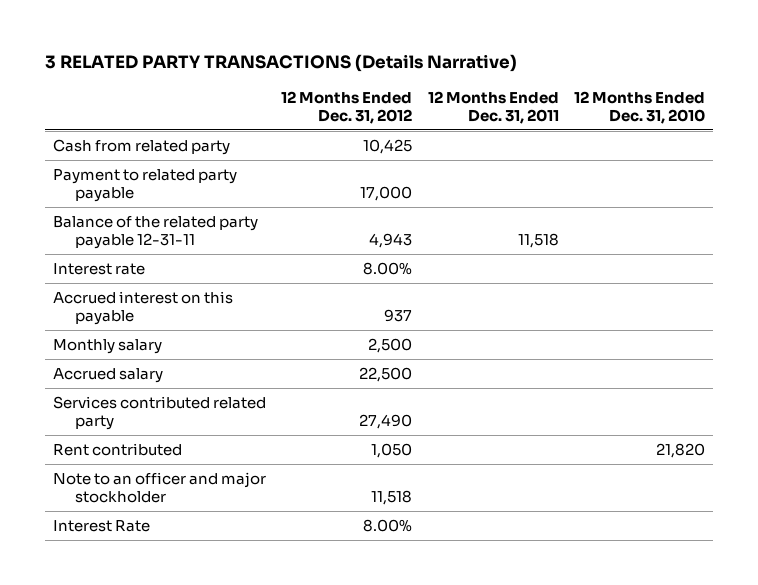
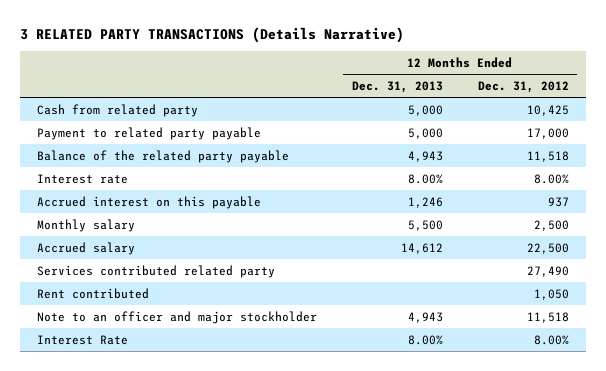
- | 12 Months Ended Dec. 31, 2012 | 12 Months Ended Dec. 31, 2011 | 12 Months Ended Dec. 31, 2010
+ | 12 Months Ended Dec. 31, 2013 | 12 Months Ended Dec. 31, 2012
- Balance of the related party payable 12-31-11 | 4,943 | 11,518 |
+ Balance of the related party payable | 4,943 | 11,518

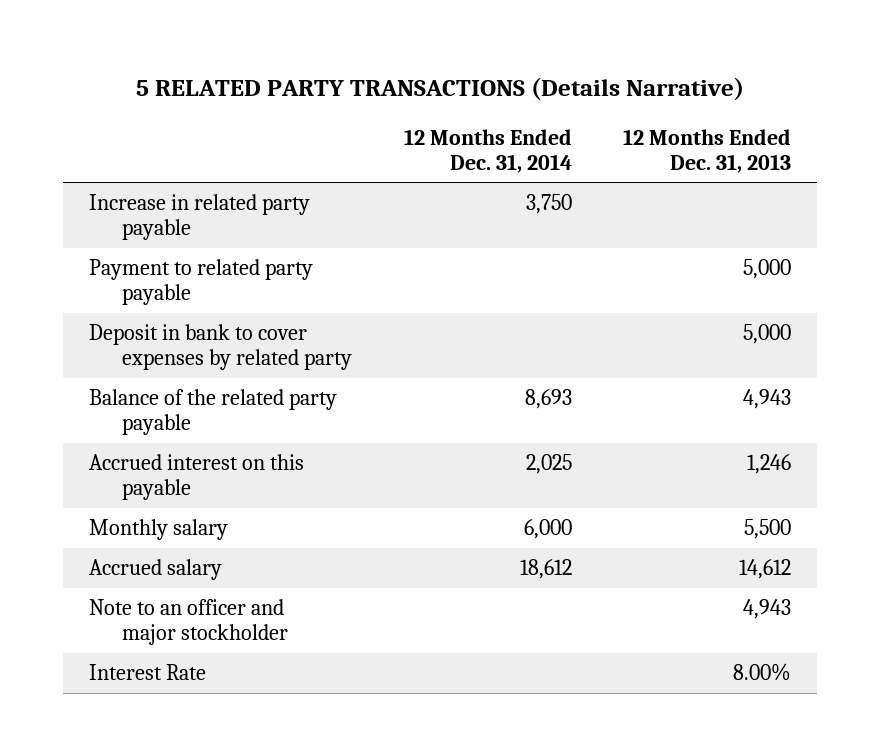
- 3 RELATED PARTY TRANSACTIONS (Details Narrative)
+ 5 RELATED PARTY TRANSACTIONS (Details Narrative)
- | 12 Months Ended Dec. 31, 2013 | 12 Months Ended Dec. 31, 2012
+ | 12 Months Ended Dec. 31, 2014 | 12 Months Ended Dec. 31, 2013
- Cash from related party | 5,000 | 10,425
+ Increase in related party payable | 3,750 |
+ Deposit in bank to cover expenses by related party | | 5,000
- Interest rate | 8.00% | 8.00%
- Services contributed related party | | 27,490
- Rent contributed | | 1,050

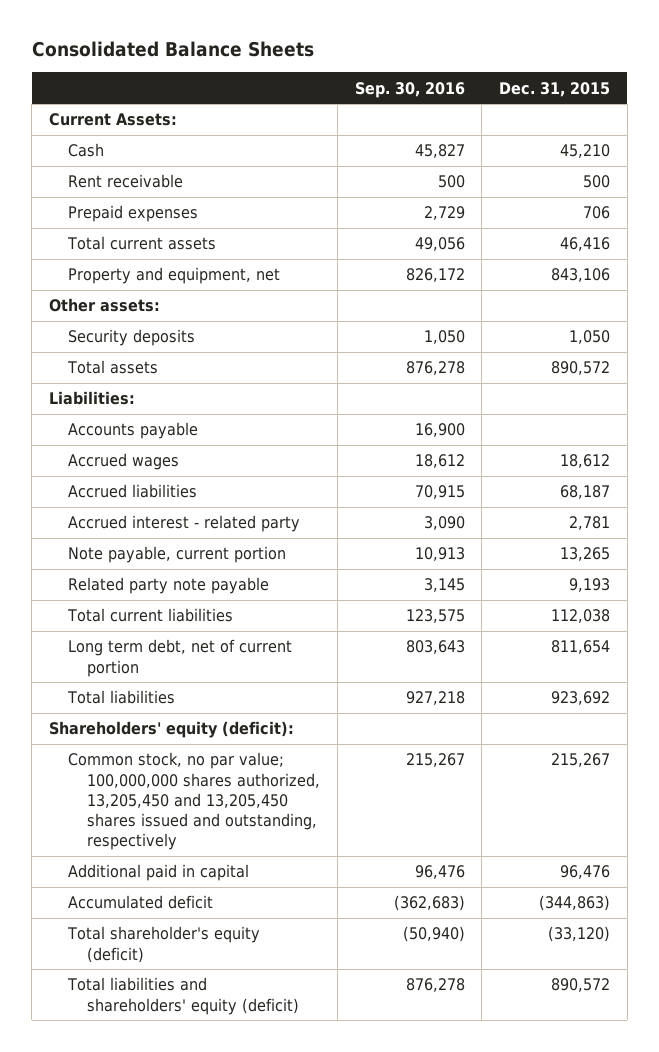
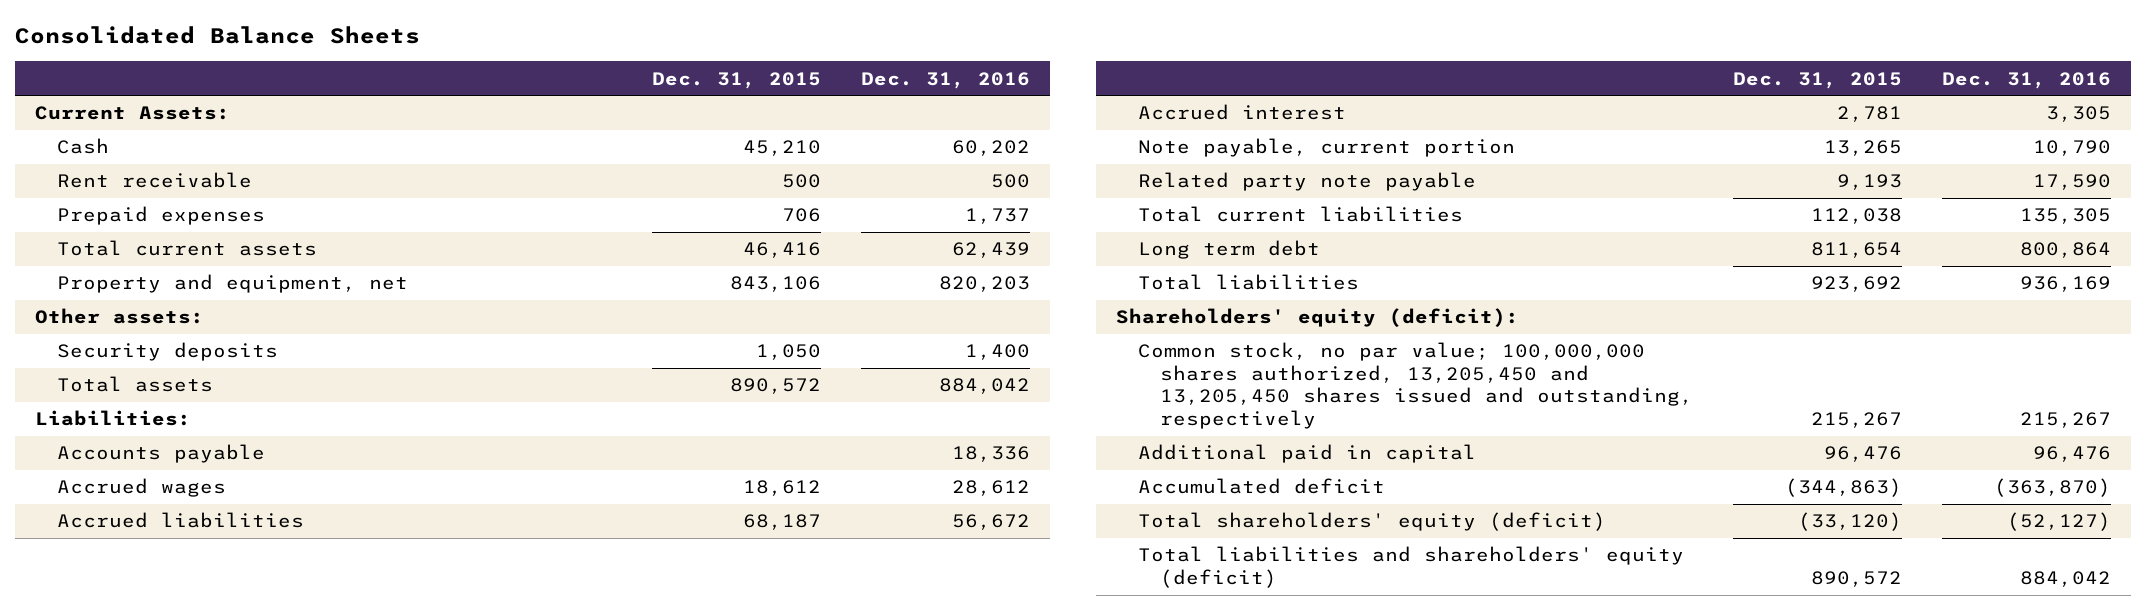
- | Sep. 30, 2016 | Dec. 31, 2015
+ | Dec. 31, 2015 | Dec. 31, 2016
- Accrued interest - related party | 3,090 | 2,781
+ Accrued interest | 2,781 | 3,305
- Long term debt, net of current portion | 803,643 | 811,654
+ Long term debt | 811,654 | 800,864
- Total shareholder's equity (deficit) | (50,940) | (33,120)
+ Total shareholders' equity (deficit) | (33,120) | (52,127)

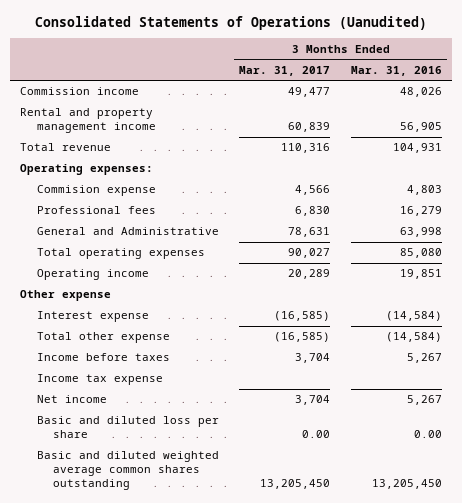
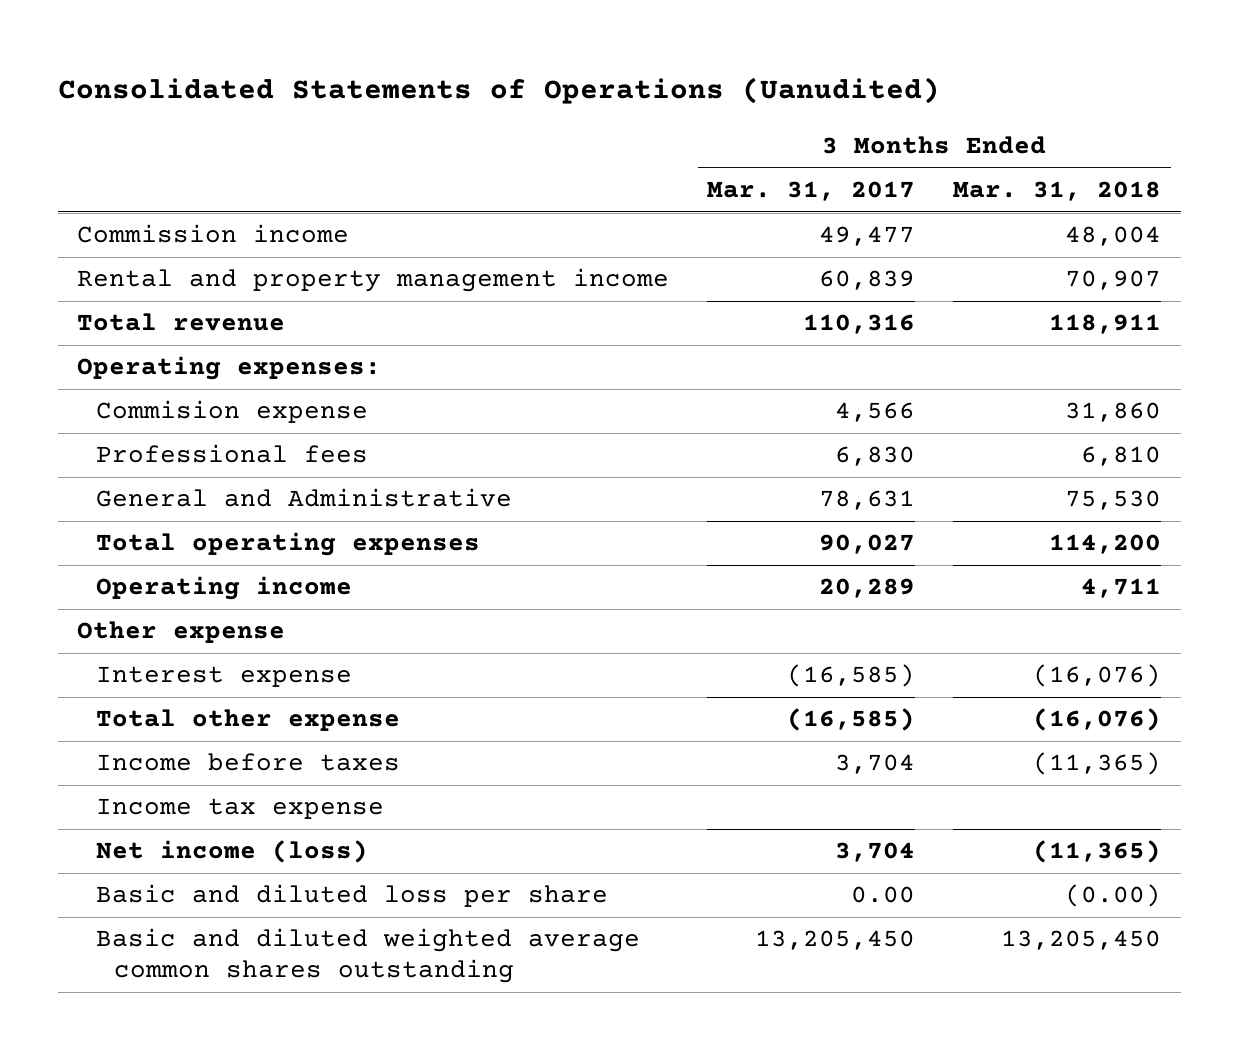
- | 3 Months Ended Mar. 31, 2017 | 3 Months Ended Mar. 31, 2016
+ | 3 Months Ended Mar. 31, 2017 | 3 Months Ended Mar. 31, 2018
- Net income | 3,704 | 5,267
+ Net income (loss) | 3,704 | (11,365)

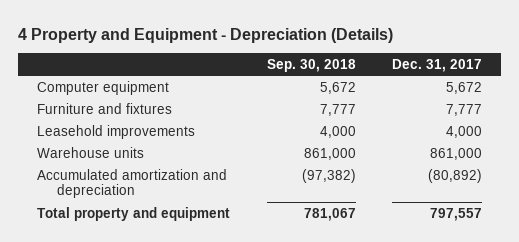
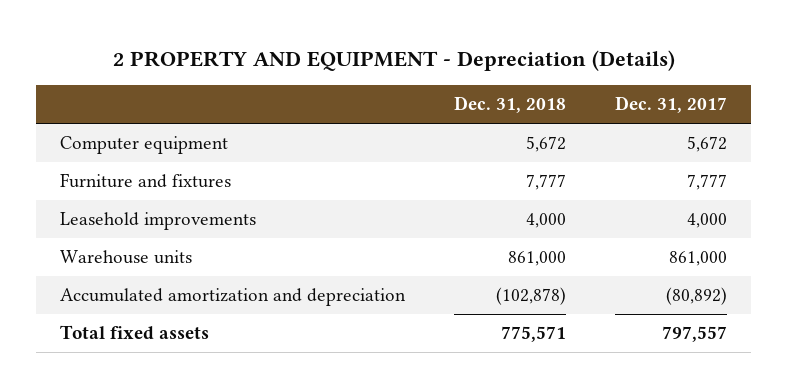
- 4 Property and Equipment - Depreciation (Details)
+ 2 PROPERTY AND EQUIPMENT - Depreciation (Details)
- | Sep. 30, 2018 | Dec. 31, 2017
+ | Dec. 31, 2018 | Dec. 31, 2017
- Total property and equipment | 781,067 | 797,557
+ Total fixed assets | 775,571 | 797,557

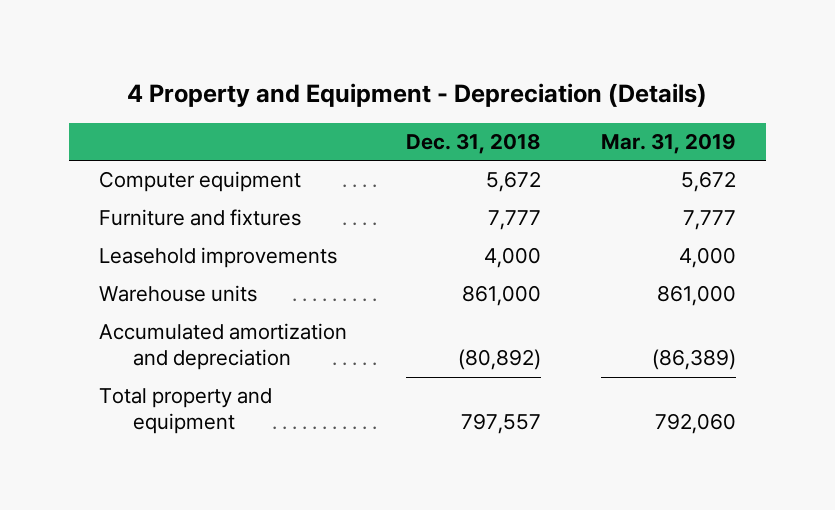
- 2 PROPERTY AND EQUIPMENT - Depreciation (Details)
+ 4 Property and Equipment - Depreciation (Details)
- | Dec. 31, 2018 | Dec. 31, 2017
+ | Dec. 31, 2018 | Mar. 31, 2019
- Accumulated amortization and depreciation | (102,878) | (80,892)
- Total fixed assets | 775,571 | 797,557
+ Accumulated amortization and depreciation | (80,892) | (86,389)
+ Total property and equipment | 797,557 | 792,060

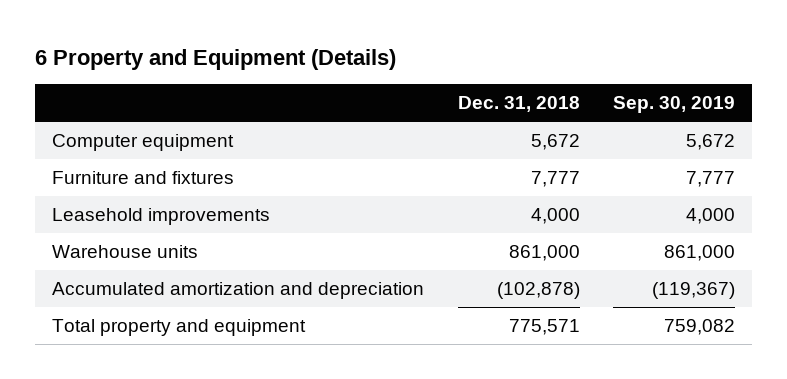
- 4 Property and Equipment - Depreciation (Details)
+ 6 Property and Equipment (Details)
- | Dec. 31, 2018 | Mar. 31, 2019
+ | Dec. 31, 2018 | Sep. 30, 2019
- Accumulated amortization and depreciation | (80,892) | (86,389)
- Total property and equipment | 797,557 | 792,060
+ Accumulated amortization and depreciation | (102,878) | (119,367)
+ Total property and equipment | 775,571 | 759,082

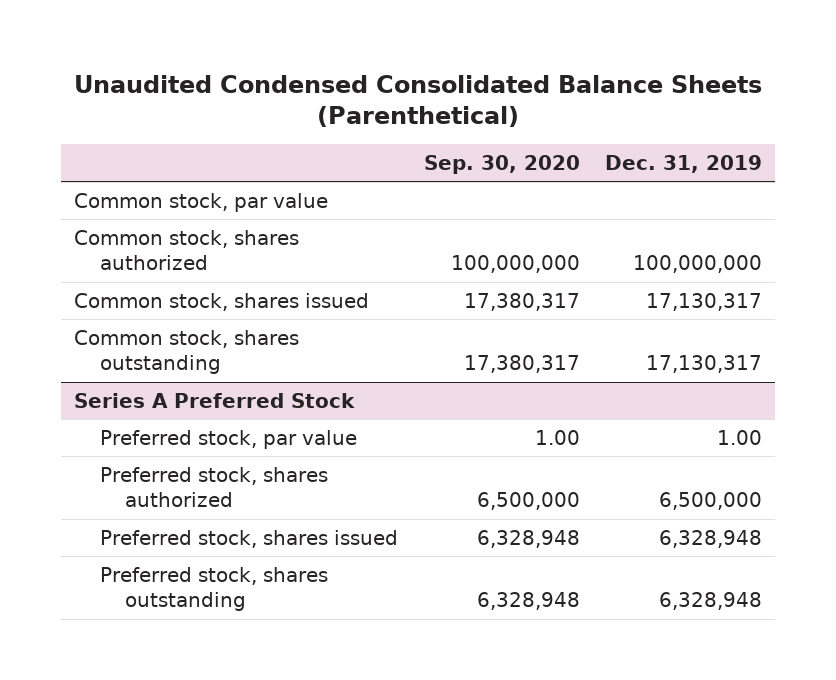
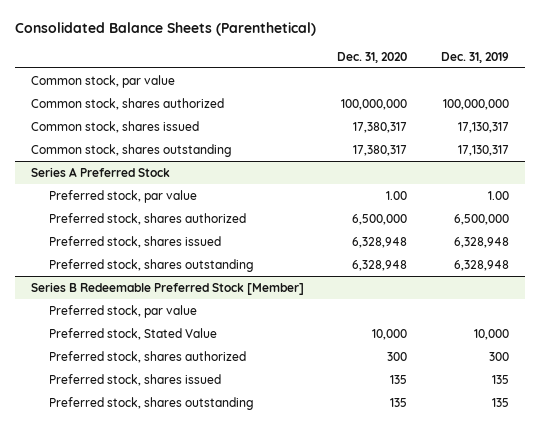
- Unaudited Condensed Consolidated Balance Sheets (Parenthetical)
+ Consolidated Balance Sheets (Parenthetical)
- | Sep. 30, 2020 | Dec. 31, 2019
+ | Dec. 31, 2020 | Dec. 31, 2019
+ Series B Redeemable Preferred Stock [Member]
+ Preferred stock, par value
+ Preferred stock, Stated Value | 10,000 | 10,000
+ Preferred stock, shares authorized | 300 | 300
+ Preferred stock, shares issued | 135 | 135
+ Preferred stock, shares outstanding | 135 | 135

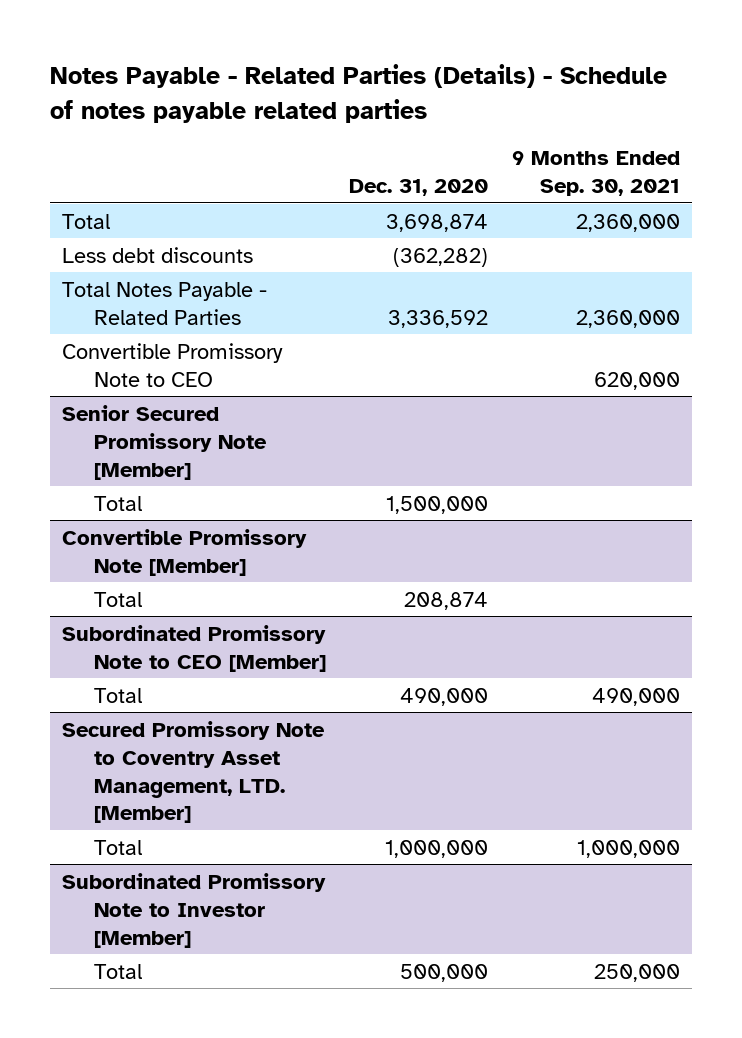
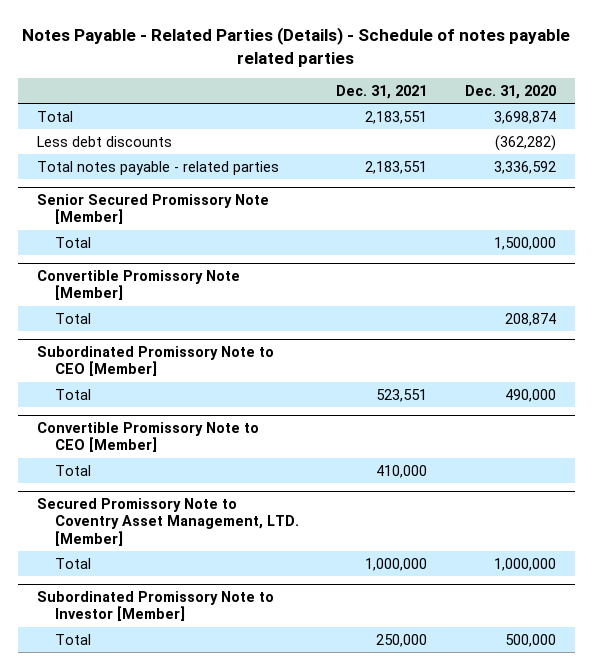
- | Dec. 31, 2020 | 9 Months Ended Sep. 30, 2021
+ | Dec. 31, 2021 | Dec. 31, 2020
- Total Notes Payable - Related Parties | 3,336,592 | 2,360,000
- Convertible Promissory Note to CEO | | 620,000
+ Total notes payable - related parties | 2,183,551 | 3,336,592
+ Convertible Promissory Note to CEO [Member]
+ Total | 410,000 |

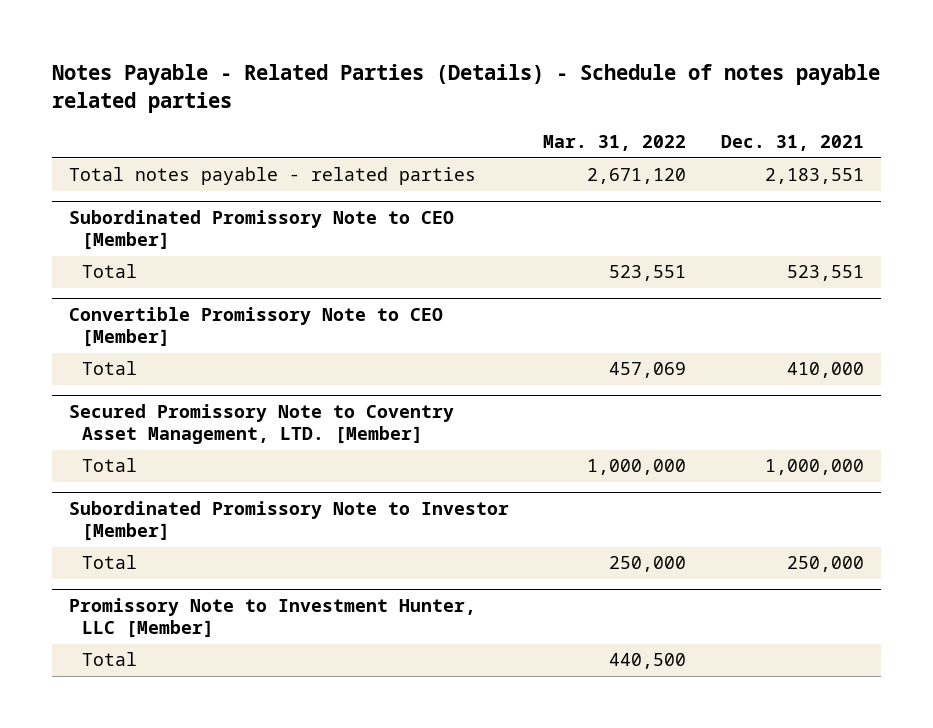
- | Dec. 31, 2021 | Dec. 31, 2020
+ | Mar. 31, 2022 | Dec. 31, 2021
- Total | 2,183,551 | 3,698,874
- Less debt discounts | | (362,282)
- Senior Secured Promissory Note [Member]
- Total | | 1,500,000
- Convertible Promissory Note [Member]
- Total | | 208,874
+ Promissory Note to Investment Hunter, LLC [Member]
+ Total | 440,500 |

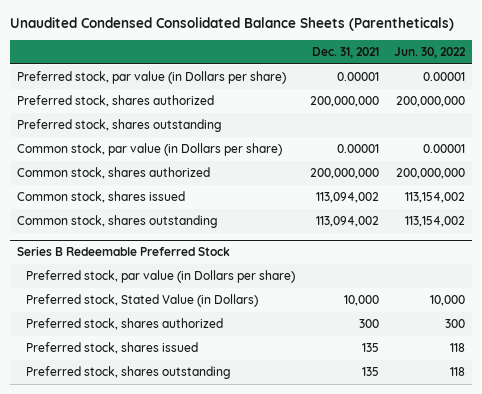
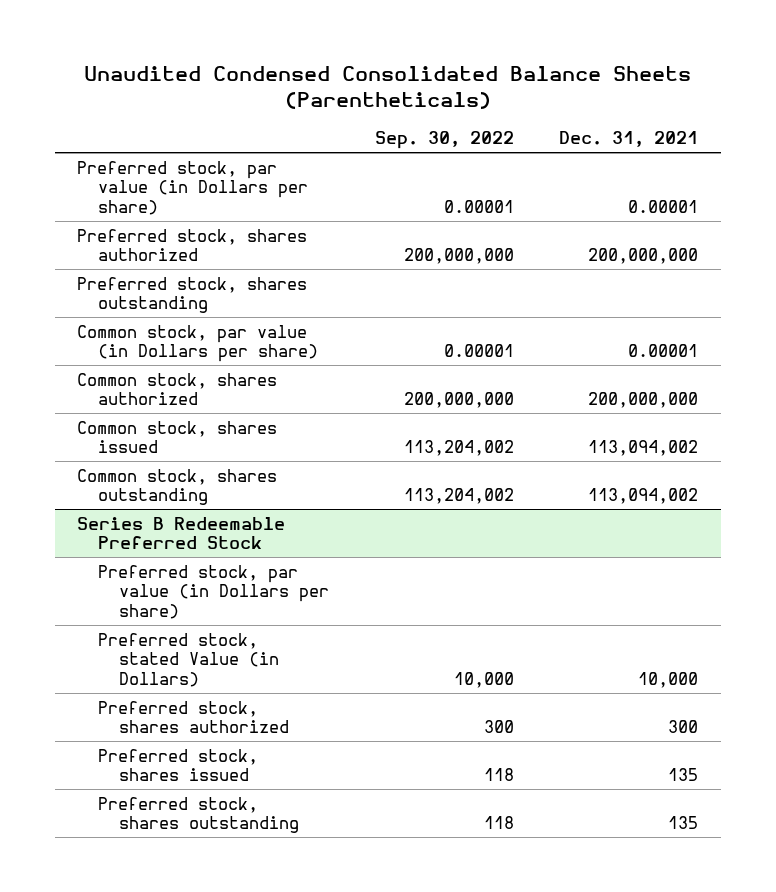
- | Dec. 31, 2021 | Jun. 30, 2022
+ | Sep. 30, 2022 | Dec. 31, 2021
@ Series B Redeemable Preferred Stock
- Preferred stock, Stated Value (in Dollars) | 10,000 | 10,000
+ Preferred stock, stated Value (in Dollars) | 10,000 | 10,000

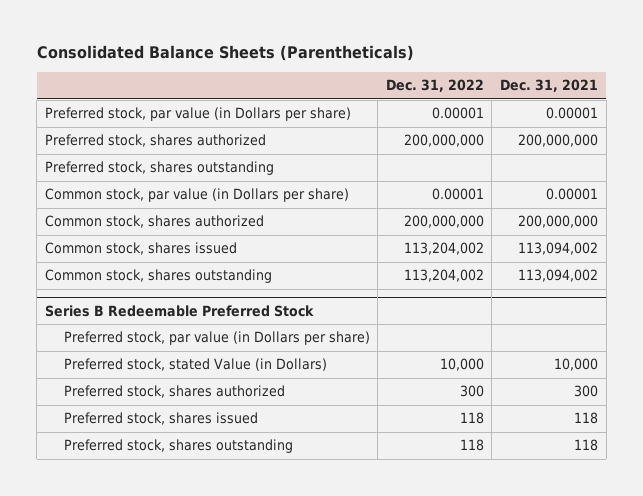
- Unaudited Condensed Consolidated Balance Sheets (Parentheticals)
+ Consolidated Balance Sheets (Parentheticals)
- | Sep. 30, 2022 | Dec. 31, 2021
+ | Dec. 31, 2022 | Dec. 31, 2021
@ Series B Redeemable Preferred Stock
- Preferred stock, shares issued | 118 | 135
- Preferred stock, shares outstanding | 118 | 135
+ Preferred stock, shares issued | 118 | 118
+ Preferred stock, shares outstanding | 118 | 118

